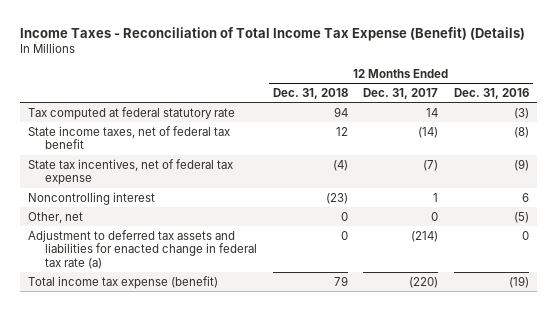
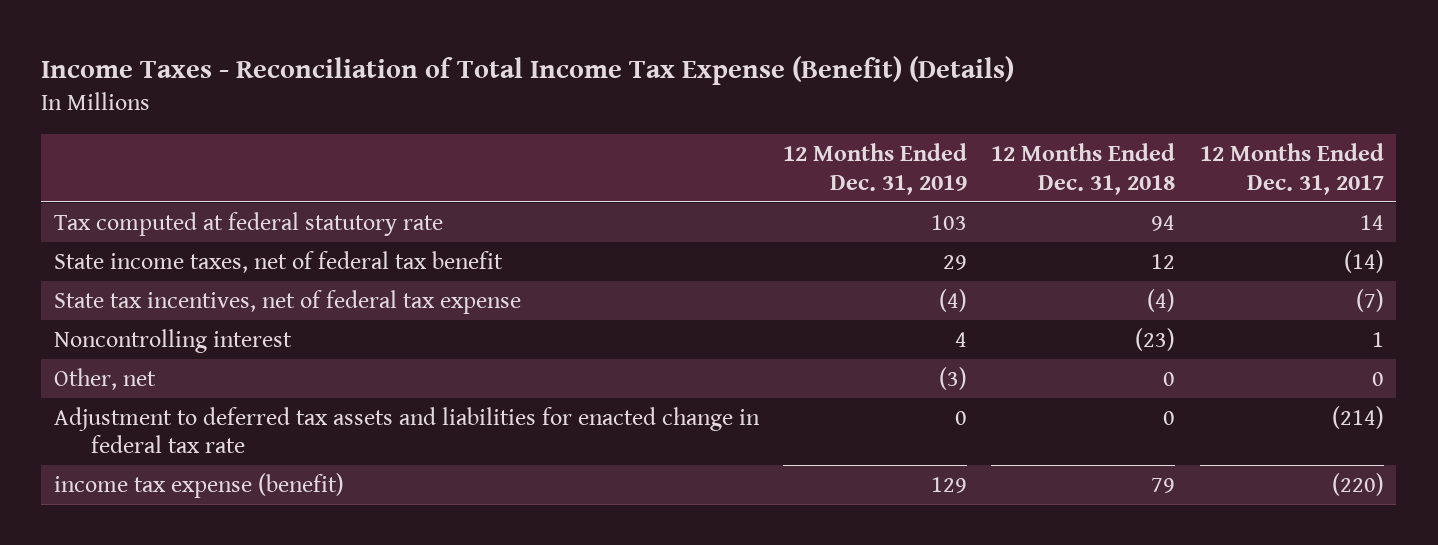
- | 12 Months Ended Dec. 31, 2018 | 12 Months Ended Dec. 31, 2017 | 12 Months Ended Dec. 31, 2016
+ | 12 Months Ended Dec. 31, 2019 | 12 Months Ended Dec. 31, 2018 | 12 Months Ended Dec. 31, 2017
- Adjustment to deferred tax assets and liabilities for enacted change in federal tax rate (a) | 0 | (214) | 0
- Total income tax expense (benefit) | 79 | (220) | (19)
+ Adjustment to deferred tax assets and liabilities for enacted change in federal tax rate | 0 | 0 | (214)
+ income tax expense (benefit) | 129 | 79 | (220)

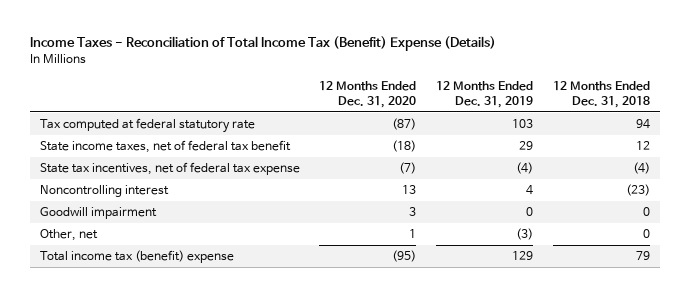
- Income Taxes - Reconciliation of Total Income Tax Expense (Benefit) (Details)
+ Income Taxes - Reconciliation of Total Income Tax (Benefit) Expense (Details)
- | 12 Months Ended Dec. 31, 2019 | 12 Months Ended Dec. 31, 2018 | 12 Months Ended Dec. 31, 2017
+ | 12 Months Ended Dec. 31, 2020 | 12 Months Ended Dec. 31, 2019 | 12 Months Ended Dec. 31, 2018
+ Goodwill impairment | 3 | 0 | 0
- Adjustment to deferred tax assets and liabilities for enacted change in federal tax rate | 0 | 0 | (214)
- income tax expense (benefit) | 129 | 79 | (220)
+ Total income tax (benefit) expense | (95) | 129 | 79

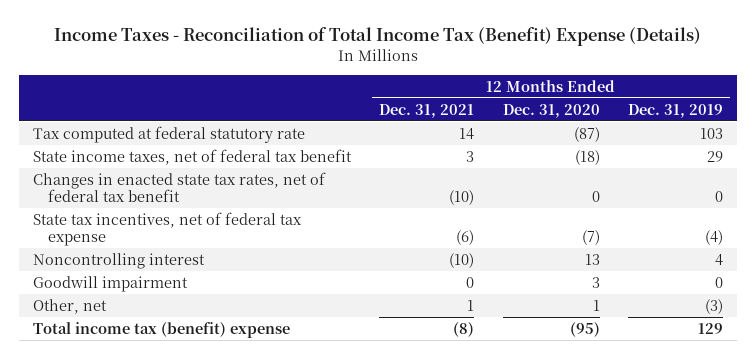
- | 12 Months Ended Dec. 31, 2020 | 12 Months Ended Dec. 31, 2019 | 12 Months Ended Dec. 31, 2018
+ | 12 Months Ended Dec. 31, 2021 | 12 Months Ended Dec. 31, 2020 | 12 Months Ended Dec. 31, 2019
+ Changes in enacted state tax rates, net of federal tax benefit | (10) | 0 | 0

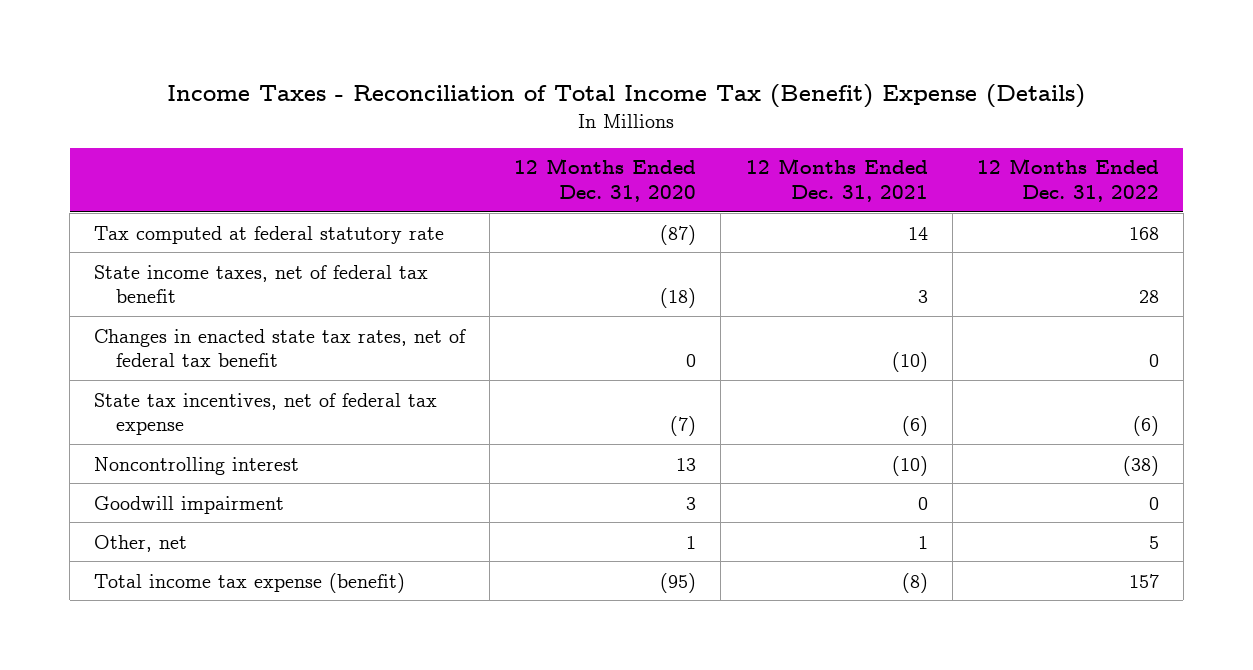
- | 12 Months Ended Dec. 31, 2021 | 12 Months Ended Dec. 31, 2020 | 12 Months Ended Dec. 31, 2019
+ | 12 Months Ended Dec. 31, 2020 | 12 Months Ended Dec. 31, 2021 | 12 Months Ended Dec. 31, 2022
- Total income tax (benefit) expense | (8) | (95) | 129
+ Total income tax expense (benefit) | (95) | (8) | 157

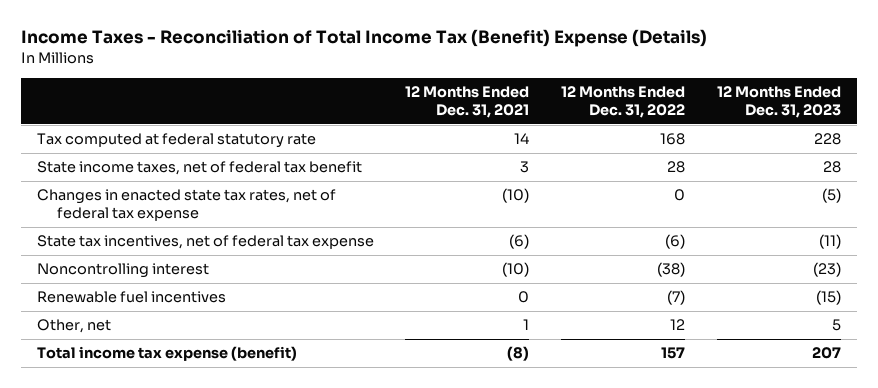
- | 12 Months Ended Dec. 31, 2020 | 12 Months Ended Dec. 31, 2021 | 12 Months Ended Dec. 31, 2022
+ | 12 Months Ended Dec. 31, 2021 | 12 Months Ended Dec. 31, 2022 | 12 Months Ended Dec. 31, 2023
- Changes in enacted state tax rates, net of federal tax benefit | 0 | (10) | 0
+ Changes in enacted state tax rates, net of federal tax expense | (10) | 0 | (5)
- Goodwill impairment | 3 | 0 | 0
- Other, net | 1 | 1 | 5
+ Renewable fuel incentives | 0 | (7) | (15)
+ Other, net | 1 | 12 | 5

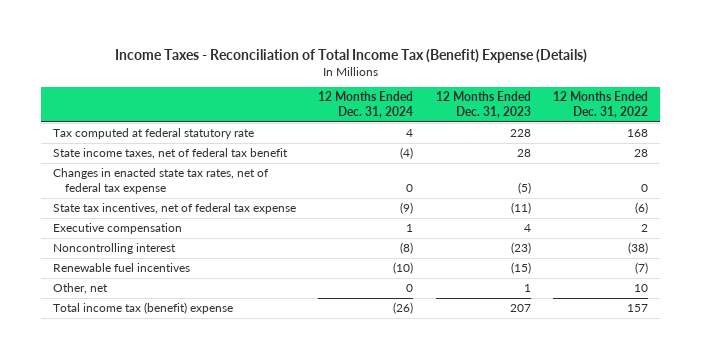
- | 12 Months Ended Dec. 31, 2021 | 12 Months Ended Dec. 31, 2022 | 12 Months Ended Dec. 31, 2023
+ | 12 Months Ended Dec. 31, 2024 | 12 Months Ended Dec. 31, 2023 | 12 Months Ended Dec. 31, 2022
+ Executive compensation | 1 | 4 | 2
- Other, net | 1 | 12 | 5
- Total income tax expense (benefit) | (8) | 157 | 207
+ Other, net | 0 | 1 | 10
+ Total income tax (benefit) expense | (26) | 207 | 157

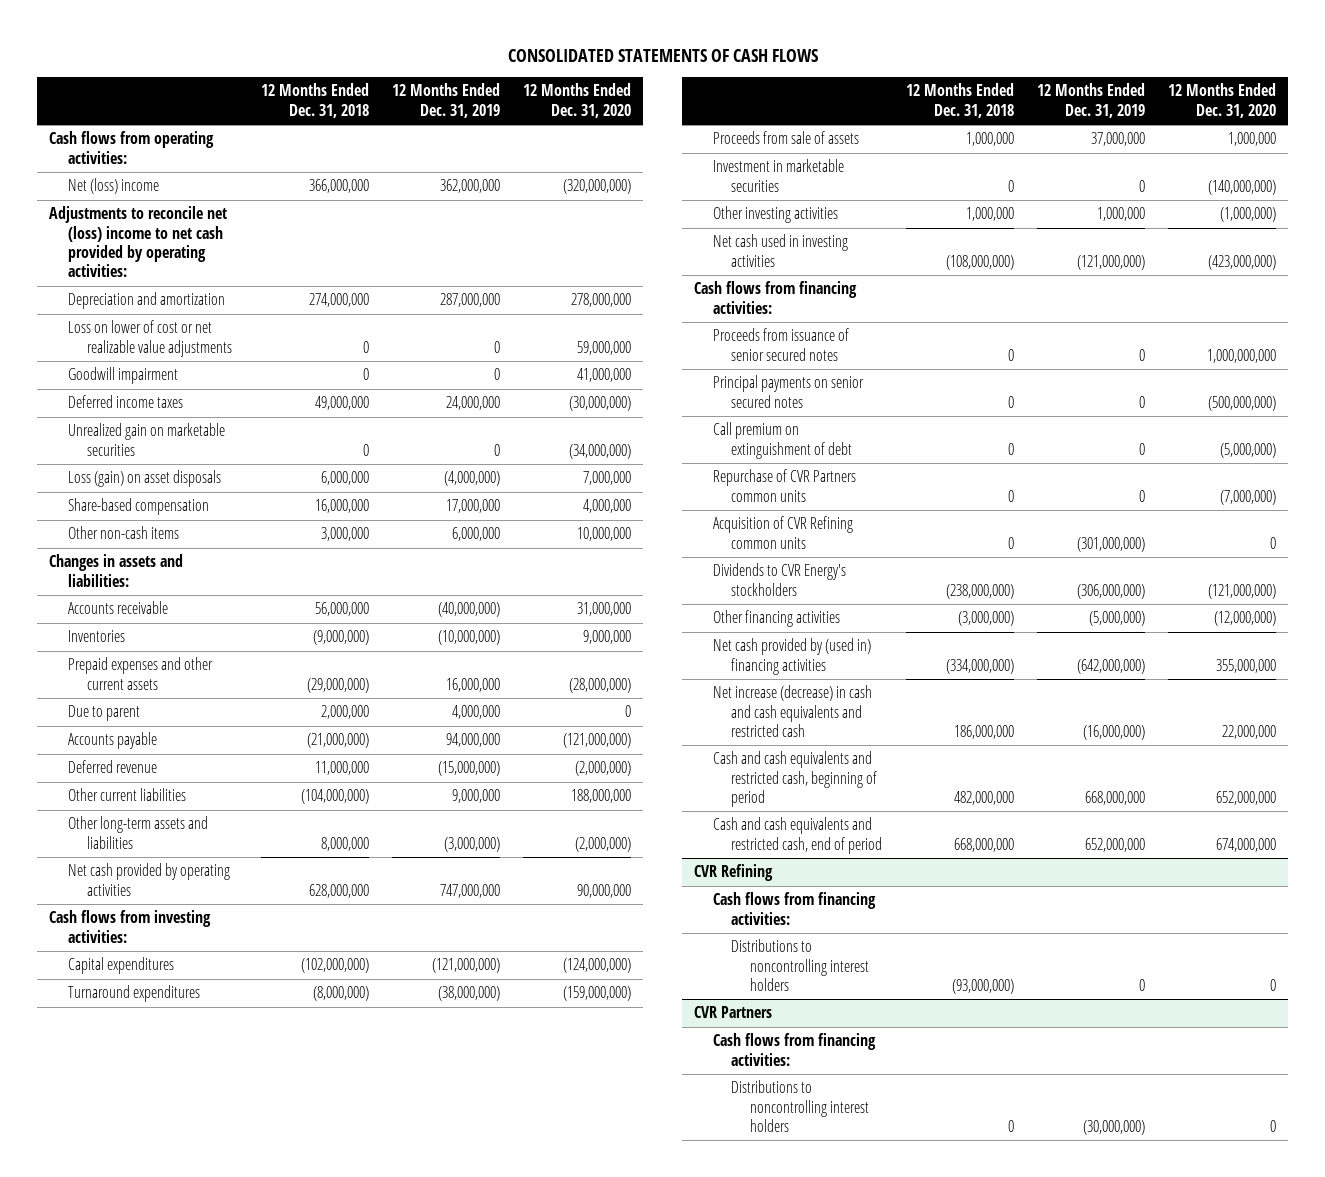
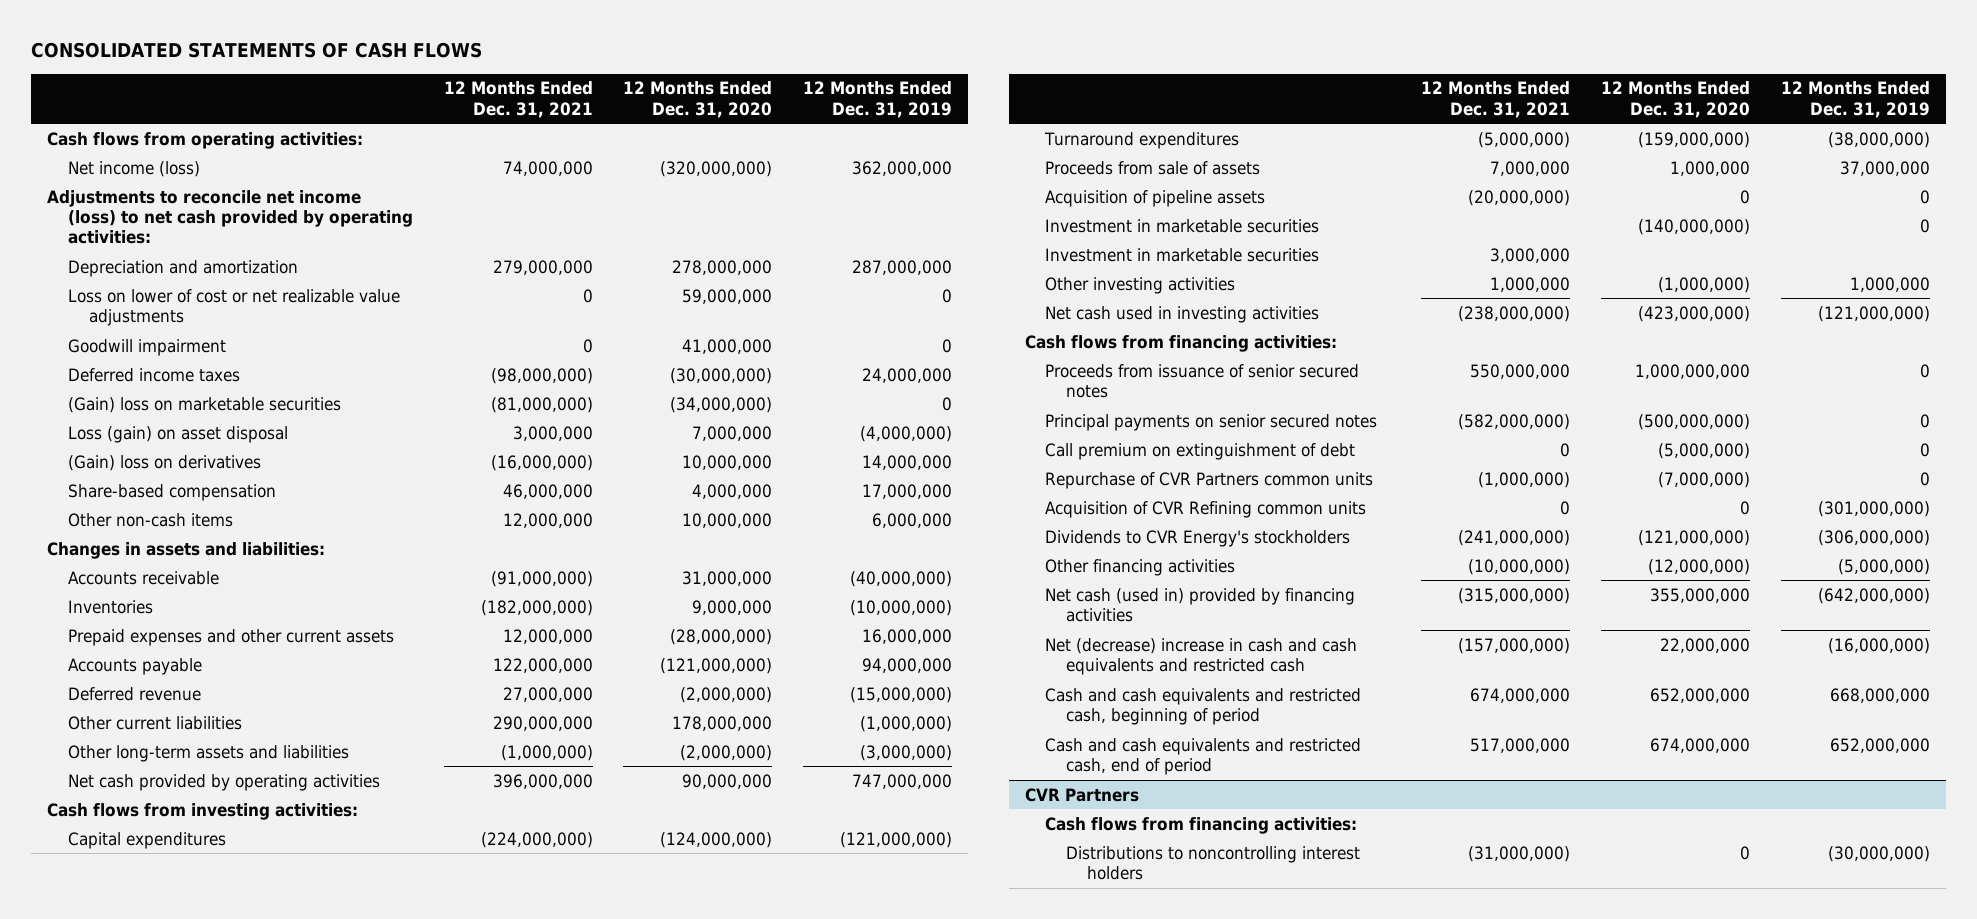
- | 12 Months Ended Dec. 31, 2018 | 12 Months Ended Dec. 31, 2019 | 12 Months Ended Dec. 31, 2020
+ | 12 Months Ended Dec. 31, 2021 | 12 Months Ended Dec. 31, 2020 | 12 Months Ended Dec. 31, 2019
- Net (loss) income | 366,000,000 | 362,000,000 | (320,000,000)
- Adjustments to reconcile net (loss) income to net cash provided by operating activities:
+ Net income (loss) | 74,000,000 | (320,000,000) | 362,000,000
+ Adjustments to reconcile net income (loss) to net cash provided by operating activities:
- Unrealized gain on marketable securities | 0 | 0 | (34,000,000)
- Loss (gain) on asset disposals | 6,000,000 | (4,000,000) | 7,000,000
+ (Gain) loss on marketable securities | (81,000,000) | (34,000,000) | 0
+ Loss (gain) on asset disposal | 3,000,000 | 7,000,000 | (4,000,000)
+ (Gain) loss on derivatives | (16,000,000) | 10,000,000 | 14,000,000
- Due to parent | 2,000,000 | 4,000,000 | 0
- Other current liabilities | (104,000,000) | 9,000,000 | 188,000,000
+ Other current liabilities | 290,000,000 | 178,000,000 | (1,000,000)
+ Acquisition of pipeline assets | (20,000,000) | 0 | 0
+ Investment in marketable securities | 3,000,000 | |
- Net cash provided by (used in) financing activities | (334,000,000) | (642,000,000) | 355,000,000
- Net increase (decrease) in cash and cash equivalents and restricted cash | 186,000,000 | (16,000,000) | 22,000,000
+ Net cash (used in) provided by financing activities | (315,000,000) | 355,000,000 | (642,000,000)
+ Net (decrease) increase in cash and cash equivalents and restricted cash | (157,000,000) | 22,000,000 | (16,000,000)
- CVR Refining
- Cash flows from financing activities:
- Distributions to noncontrolling interest holders | (93,000,000) | 0 | 0

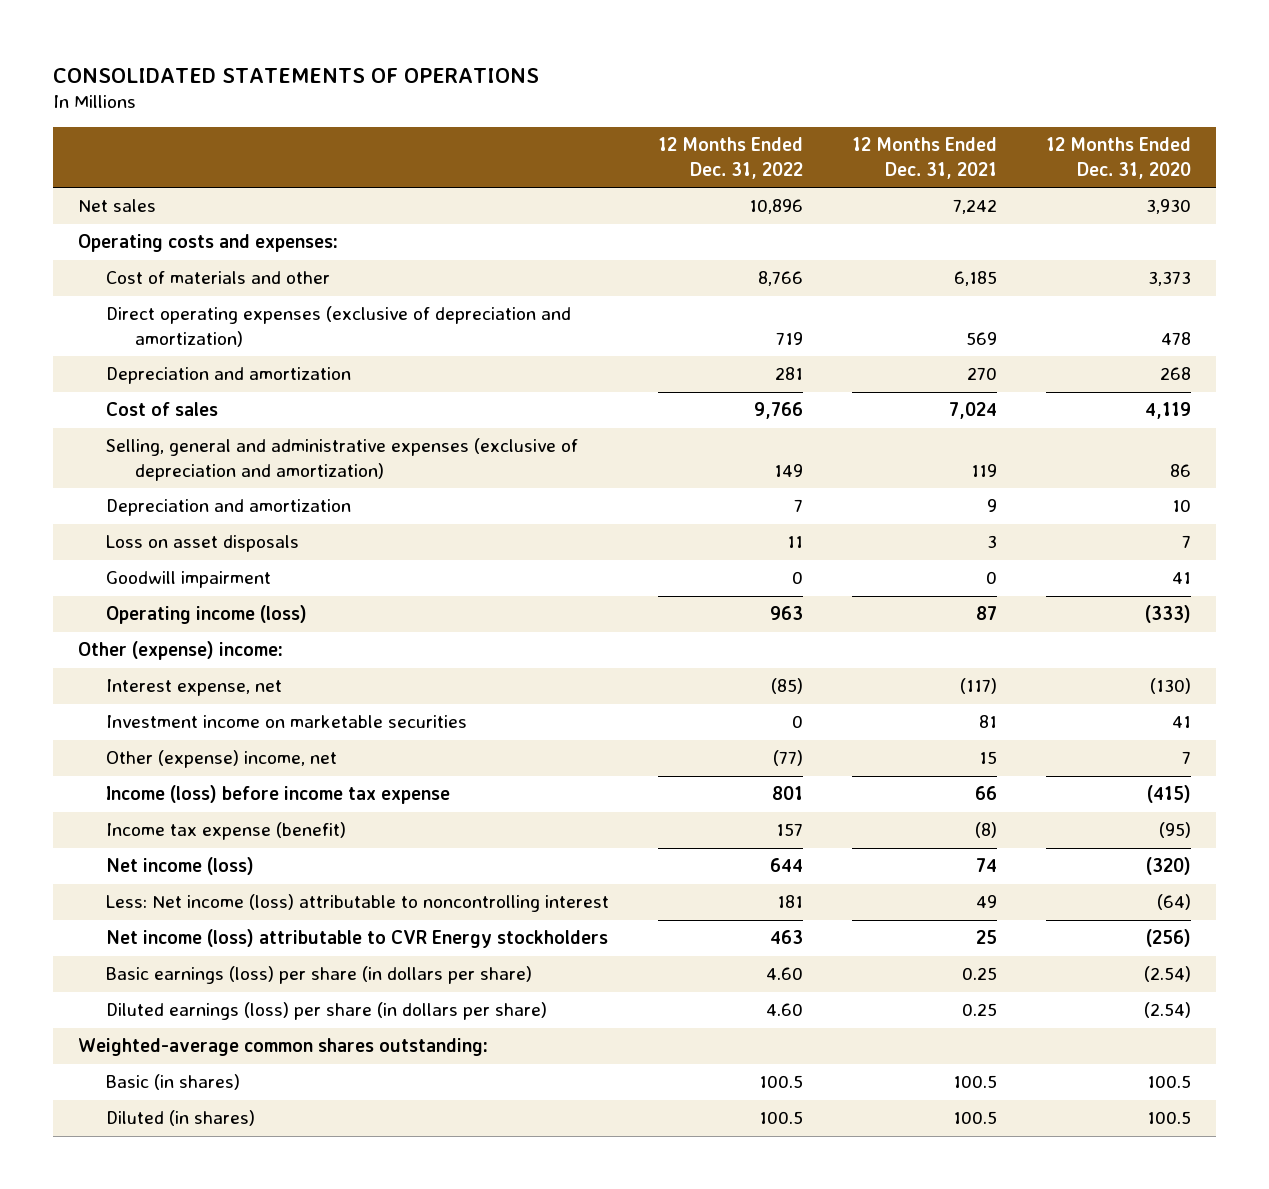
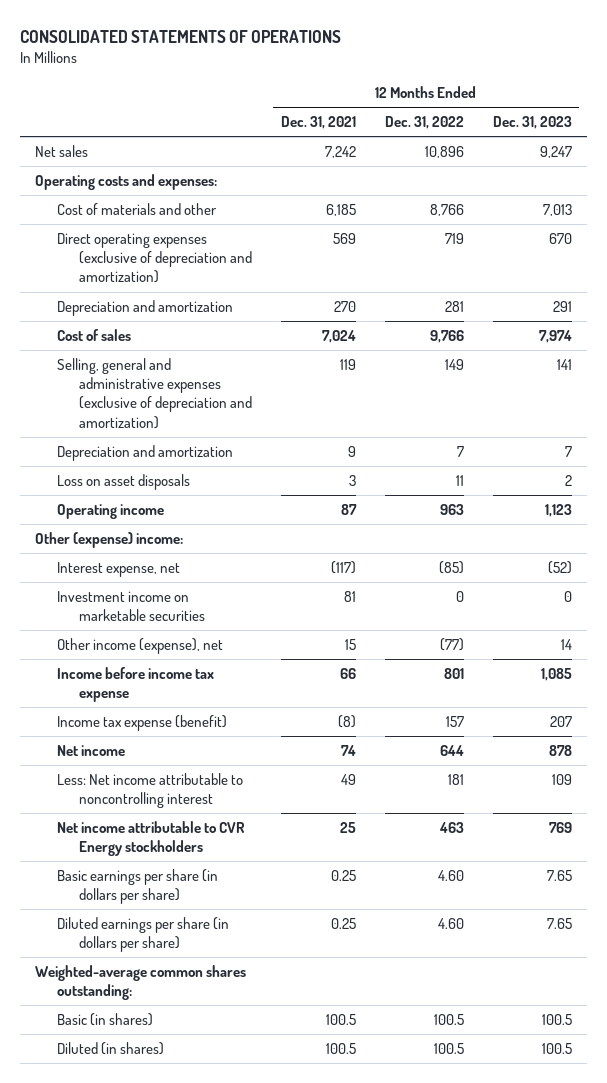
- | 12 Months Ended Dec. 31, 2022 | 12 Months Ended Dec. 31, 2021 | 12 Months Ended Dec. 31, 2020
+ | 12 Months Ended Dec. 31, 2021 | 12 Months Ended Dec. 31, 2022 | 12 Months Ended Dec. 31, 2023
- Goodwill impairment | 0 | 0 | 41
- Operating income (loss) | 963 | 87 | (333)
+ Operating income | 87 | 963 | 1,123
- Other (expense) income, net | (77) | 15 | 7
- Income (loss) before income tax expense | 801 | 66 | (415)
+ Other income (expense), net | 15 | (77) | 14
+ Income before income tax expense | 66 | 801 | 1,085
- Net income (loss) | 644 | 74 | (320)
- Less: Net income (loss) attributable to noncontrolling interest | 181 | 49 | (64)
- Net income (loss) attributable to CVR Energy stockholders | 463 | 25 | (256)
- Basic earnings (loss) per share (in dollars per share) | 4.60 | 0.25 | (2.54)
- Diluted earnings (loss) per share (in dollars per share) | 4.60 | 0.25 | (2.54)
+ Net income | 74 | 644 | 878
+ Less: Net income attributable to noncontrolling interest | 49 | 181 | 109
+ Net income attributable to CVR Energy stockholders | 25 | 463 | 769
+ Basic earnings per share (in dollars per share) | 0.25 | 4.60 | 7.65
+ Diluted earnings per share (in dollars per share) | 0.25 | 4.60 | 7.65

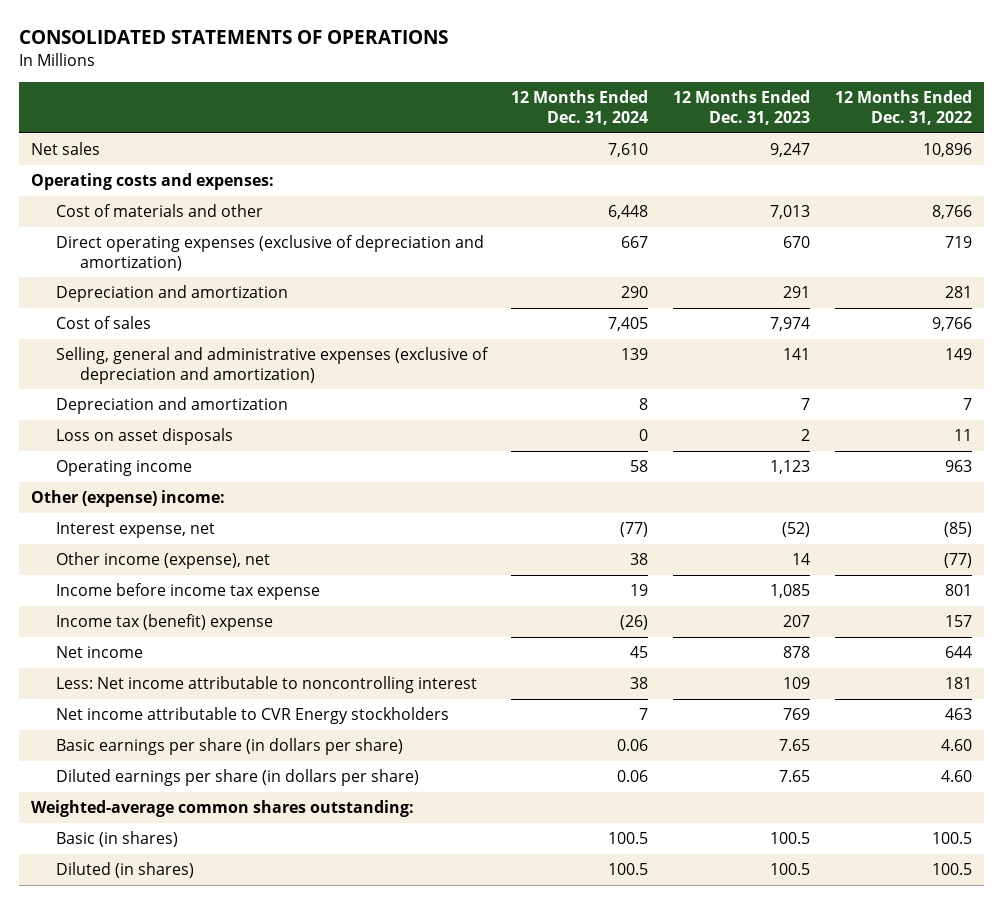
- | 12 Months Ended Dec. 31, 2021 | 12 Months Ended Dec. 31, 2022 | 12 Months Ended Dec. 31, 2023
+ | 12 Months Ended Dec. 31, 2024 | 12 Months Ended Dec. 31, 2023 | 12 Months Ended Dec. 31, 2022
- Investment income on marketable securities | 81 | 0 | 0
- Income tax expense (benefit) | (8) | 157 | 207
+ Income tax (benefit) expense | (26) | 207 | 157

